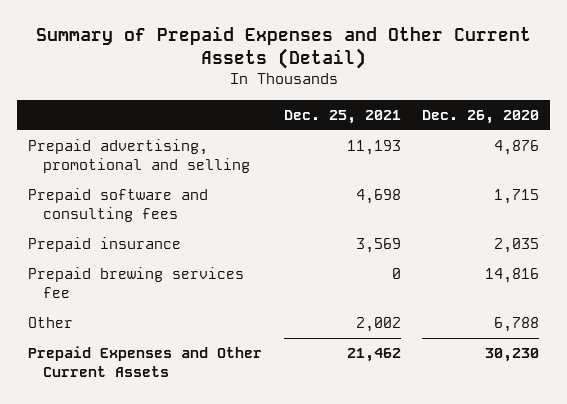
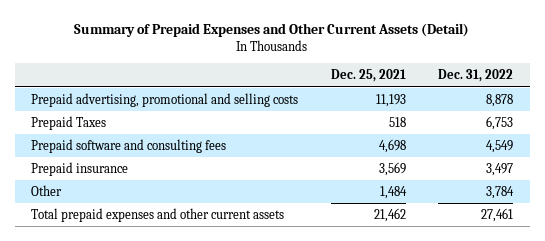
- | Dec. 25, 2021 | Dec. 26, 2020
+ | Dec. 25, 2021 | Dec. 31, 2022
- Prepaid advertising, promotional and selling | 11,193 | 4,876
+ Prepaid advertising, promotional and selling costs | 11,193 | 8,878
+ Prepaid Taxes | 518 | 6,753
- Prepaid brewing services fee | 0 | 14,816
- Other | 2,002 | 6,788
- Prepaid Expenses and Other Current Assets | 21,462 | 30,230
+ Other | 1,484 | 3,784
+ Total prepaid expenses and other current assets | 21,462 | 27,461

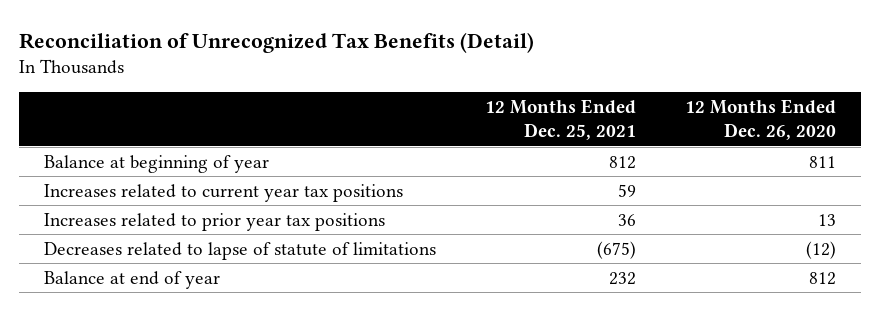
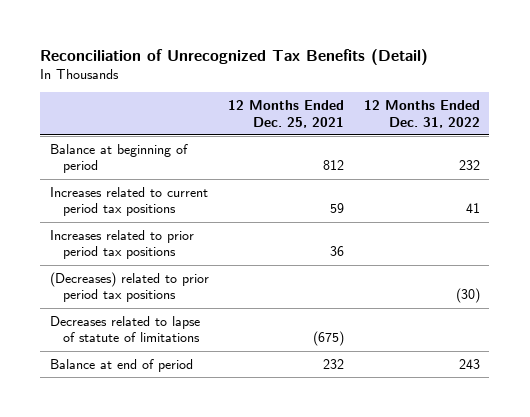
- | 12 Months Ended Dec. 25, 2021 | 12 Months Ended Dec. 26, 2020
+ | 12 Months Ended Dec. 25, 2021 | 12 Months Ended Dec. 31, 2022
- Balance at beginning of year | 812 | 811
- Increases related to current year tax positions | 59 |
- Increases related to prior year tax positions | 36 | 13
+ Balance at beginning of period | 812 | 232
+ Increases related to current period tax positions | 59 | 41
+ Increases related to prior period tax positions | 36 |
+ (Decreases) related to prior period tax positions | | (30)
- Balance at end of year | 232 | 812
+ Balance at end of period | 232 | 243

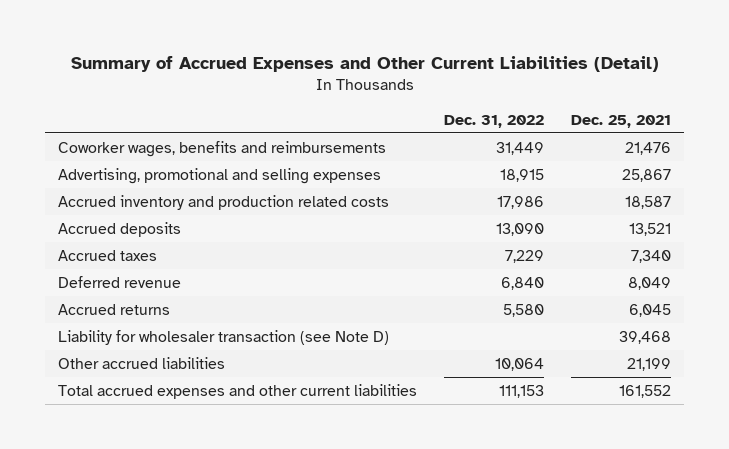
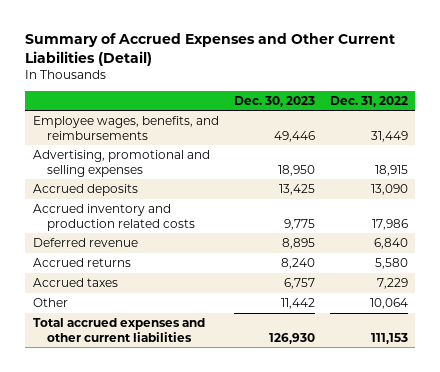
- | Dec. 31, 2022 | Dec. 25, 2021
+ | Dec. 30, 2023 | Dec. 31, 2022
- Coworker wages, benefits and reimbursements | 31,449 | 21,476
+ Employee wages, benefits, and reimbursements | 49,446 | 31,449
moved down: Accrued inventory and production related costs | 9,775 | 17,986
- Liability for wholesaler transaction (see Note D) | | 39,468
- Other accrued liabilities | 10,064 | 21,199
moved down: Accrued taxes | 6,757 | 7,229
+ Other | 11,442 | 10,064

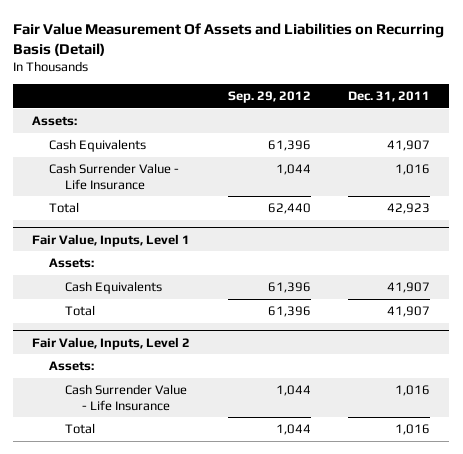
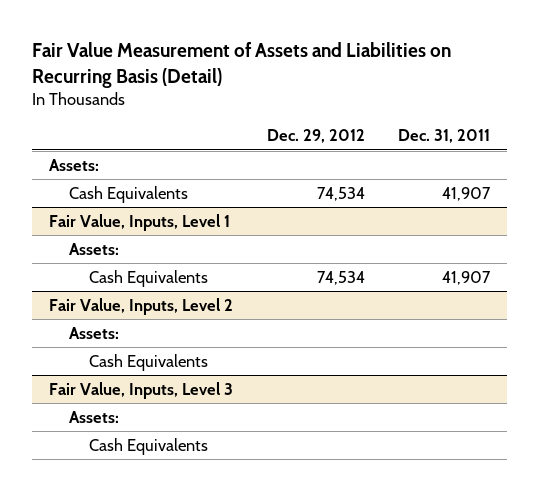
- Fair Value Measurement Of Assets and Liabilities on Recurring Basis (Detail)
+ Fair Value Measurement of Assets and Liabilities on Recurring Basis (Detail)
- | Sep. 29, 2012 | Dec. 31, 2011
+ | Dec. 29, 2012 | Dec. 31, 2011
- Cash Surrender Value - Life Insurance | 1,044 | 1,016
- Total | 62,440 | 42,923
@ Fair Value, Inputs, Level 1
- Total | 61,396 | 41,907
@ Fair Value, Inputs, Level 2
- Cash Surrender Value - Life Insurance | 1,044 | 1,016
- Total | 1,044 | 1,016
+ Cash Equivalents
+ Fair Value, Inputs, Level 3
+ Assets:
+ Cash Equivalents

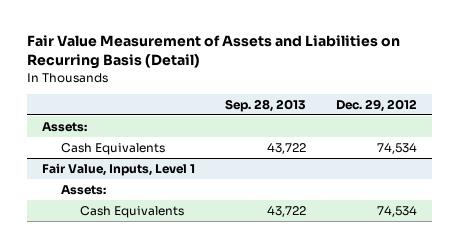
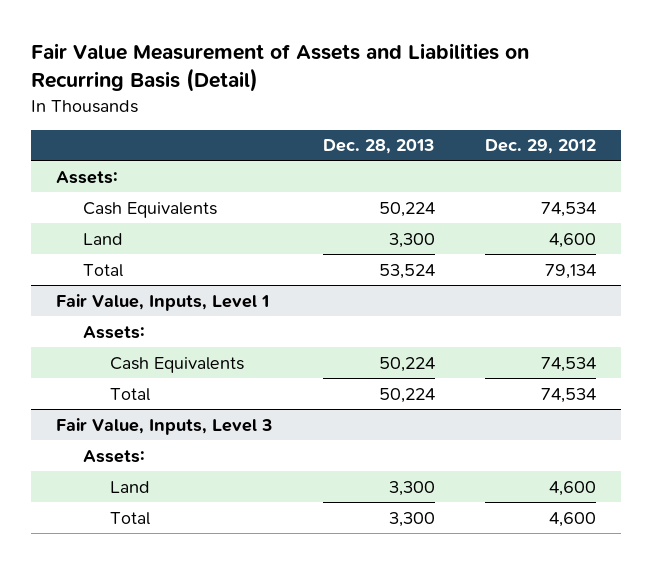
- | Sep. 28, 2013 | Dec. 29, 2012
+ | Dec. 28, 2013 | Dec. 29, 2012
+ Land | 3,300 | 4,600
+ Total | 53,524 | 79,134
@ Fair Value, Inputs, Level 1
+ Total | 50,224 | 74,534
+ Fair Value, Inputs, Level 3
+ Assets:
+ Land | 3,300 | 4,600
+ Total | 3,300 | 4,600

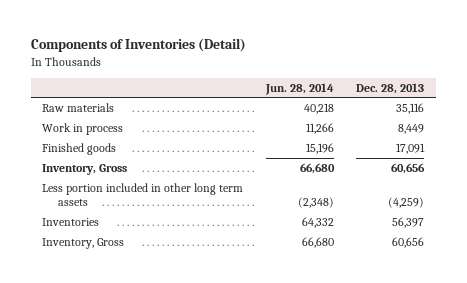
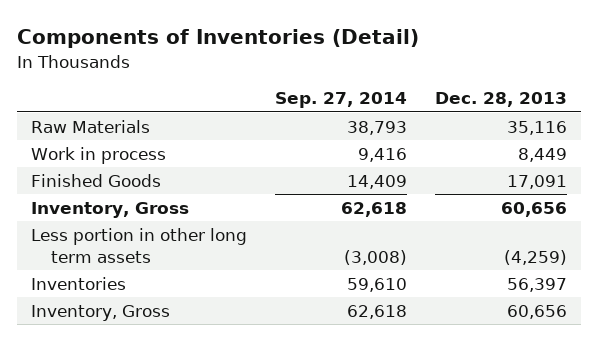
- | Jun. 28, 2014 | Dec. 28, 2013
+ | Sep. 27, 2014 | Dec. 28, 2013
- Raw materials | 40,218 | 35,116
+ Raw Materials | 38,793 | 35,116
- Finished goods | 15,196 | 17,091
+ Finished Goods | 14,409 | 17,091
- Less portion included in other long term assets | (2,348) | (4,259)
+ Less portion in other long term assets | (3,008) | (4,259)

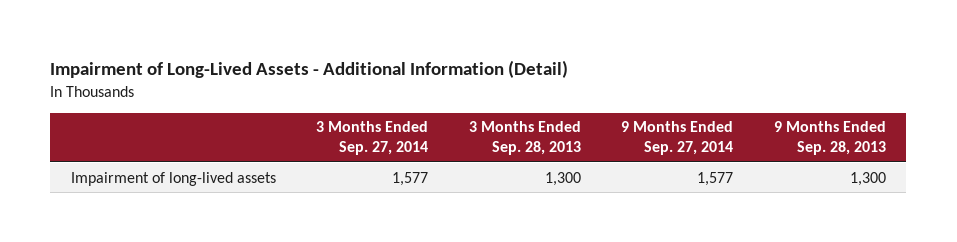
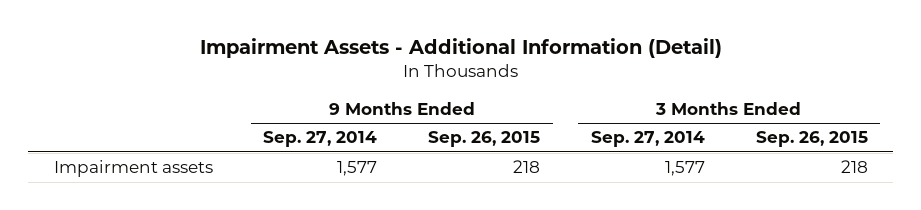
- Impairment of Long-Lived Assets - Additional Information (Detail)
+ Impairment Assets - Additional Information (Detail)
- | 3 Months Ended Sep. 27, 2014 | 3 Months Ended Sep. 28, 2013 | 9 Months Ended Sep. 27, 2014 | 9 Months Ended Sep. 28, 2013
+ | 9 Months Ended Sep. 27, 2014 | 9 Months Ended Sep. 26, 2015 | 3 Months Ended Sep. 27, 2014 | 3 Months Ended Sep. 26, 2015
- Impairment of long-lived assets | 1,577 | 1,300 | 1,577 | 1,300
+ Impairment assets | 1,577 | 218 | 1,577 | 218

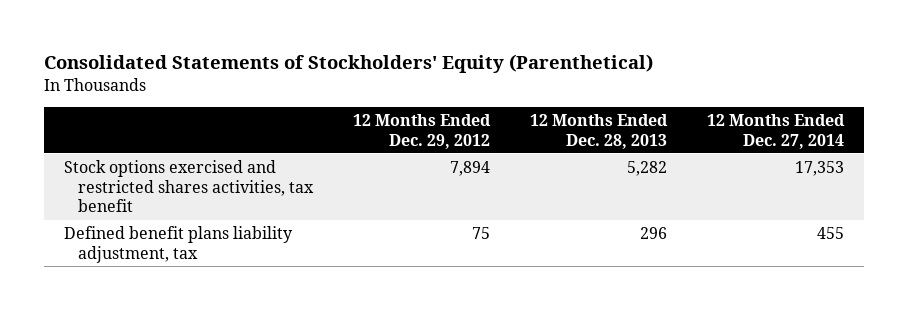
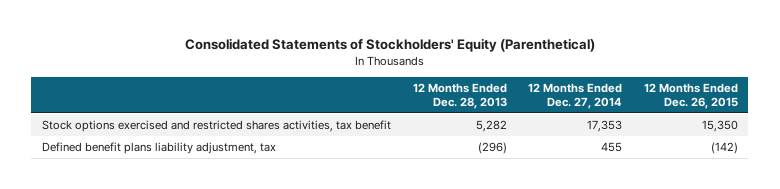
- | 12 Months Ended Dec. 29, 2012 | 12 Months Ended Dec. 28, 2013 | 12 Months Ended Dec. 27, 2014
+ | 12 Months Ended Dec. 28, 2013 | 12 Months Ended Dec. 27, 2014 | 12 Months Ended Dec. 26, 2015
- Defined benefit plans liability adjustment, tax | 75 | 296 | 455
+ Defined benefit plans liability adjustment, tax | (296) | 455 | (142)

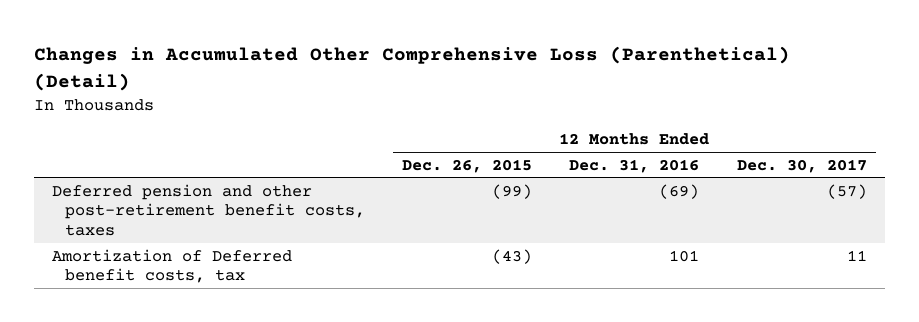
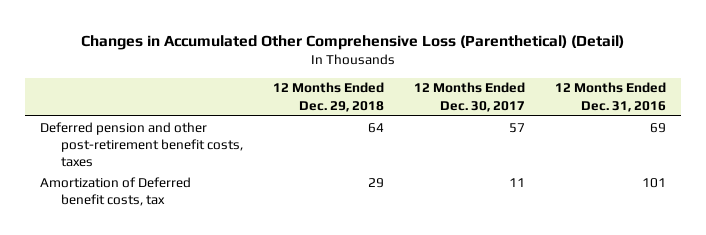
- | 12 Months Ended Dec. 26, 2015 | 12 Months Ended Dec. 31, 2016 | 12 Months Ended Dec. 30, 2017
+ | 12 Months Ended Dec. 29, 2018 | 12 Months Ended Dec. 30, 2017 | 12 Months Ended Dec. 31, 2016
- Deferred pension and other post-retirement benefit costs, taxes | (99) | (69) | (57)
+ Deferred pension and other post-retirement benefit costs, taxes | 64 | 57 | 69

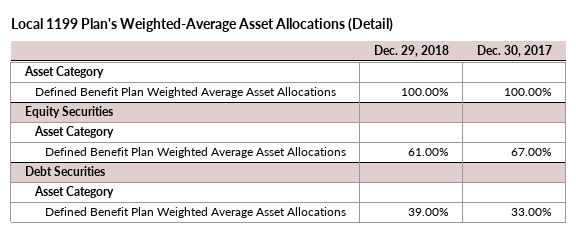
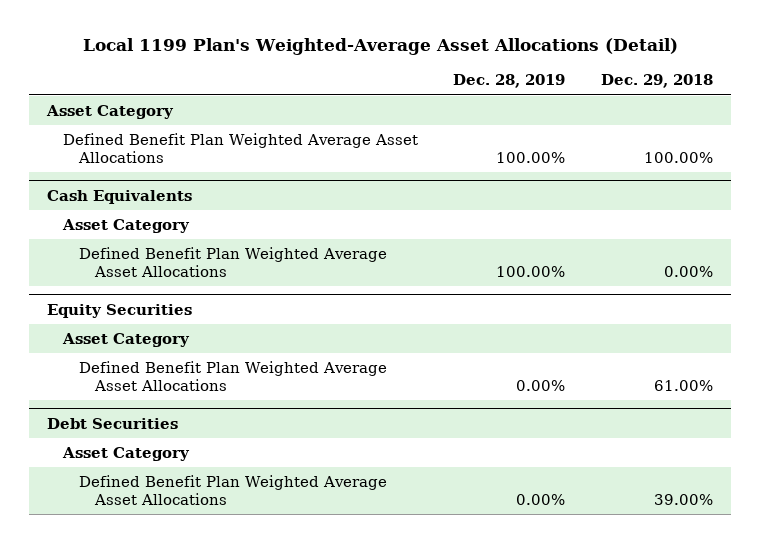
- | Dec. 29, 2018 | Dec. 30, 2017
+ | Dec. 28, 2019 | Dec. 29, 2018
+ Cash Equivalents
+ Asset Category
+ Defined Benefit Plan Weighted Average Asset Allocations | 100.00% | 0.00%

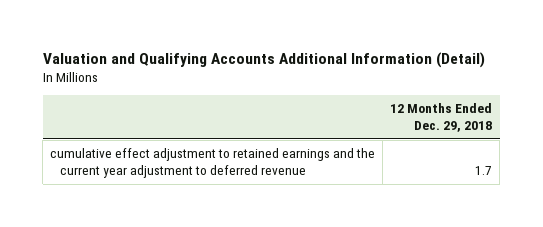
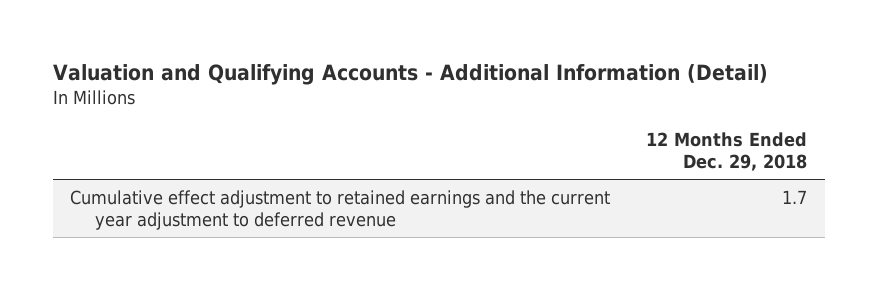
- Valuation and Qualifying Accounts Additional Information (Detail)
+ Valuation and Qualifying Accounts - Additional Information (Detail)
- cumulative effect adjustment to retained earnings and the current year adjustment to deferred revenue | 1.7
+ Cumulative effect adjustment to retained earnings and the current year adjustment to deferred revenue | 1.7

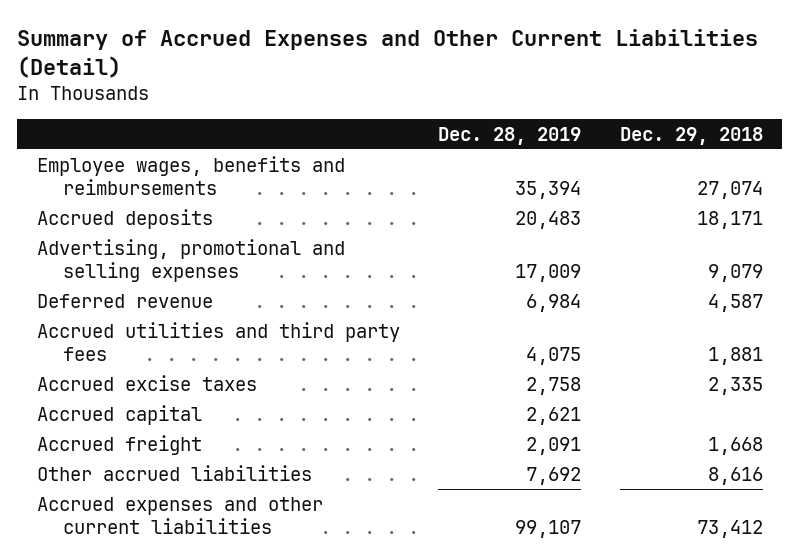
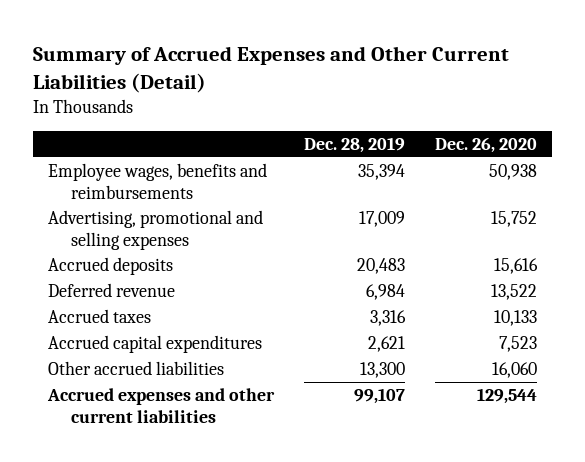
- | Dec. 28, 2019 | Dec. 29, 2018
+ | Dec. 28, 2019 | Dec. 26, 2020
moved down: Accrued deposits | 20,483 | 15,616
- Accrued utilities and third party fees | 4,075 | 1,881
- Accrued excise taxes | 2,758 | 2,335
- Accrued capital | 2,621 |
- Accrued freight | 2,091 | 1,668
- Other accrued liabilities | 7,692 | 8,616
+ Accrued taxes | 3,316 | 10,133
+ Accrued capital expenditures | 2,621 | 7,523
+ Other accrued liabilities | 13,300 | 16,060

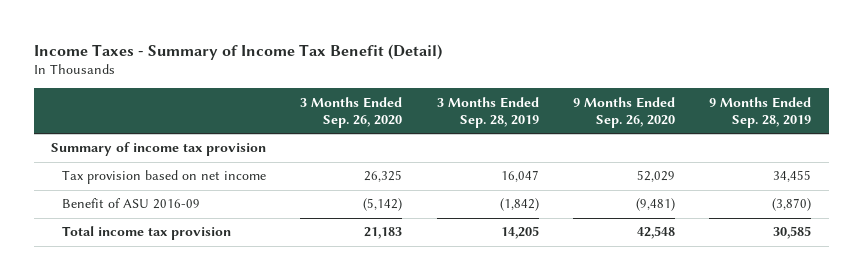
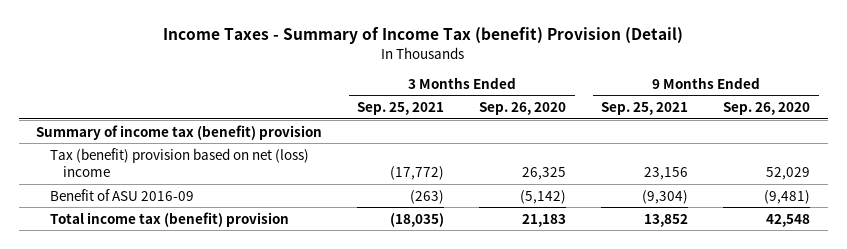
- Income Taxes - Summary of Income Tax Benefit (Detail)
+ Income Taxes - Summary of Income Tax (benefit) Provision (Detail)
- | 3 Months Ended Sep. 26, 2020 | 3 Months Ended Sep. 28, 2019 | 9 Months Ended Sep. 26, 2020 | 9 Months Ended Sep. 28, 2019
+ | 3 Months Ended Sep. 25, 2021 | 3 Months Ended Sep. 26, 2020 | 9 Months Ended Sep. 25, 2021 | 9 Months Ended Sep. 26, 2020
- Summary of income tax provision
- Tax provision based on net income | 26,325 | 16,047 | 52,029 | 34,455
+ Summary of income tax (benefit) provision
+ Tax (benefit) provision based on net (loss) income | (17,772) | 26,325 | 23,156 | 52,029
- Total income tax provision | 21,183 | 14,205 | 42,548 | 30,585
+ Total income tax (benefit) provision | (18,035) | 21,183 | 13,852 | 42,548

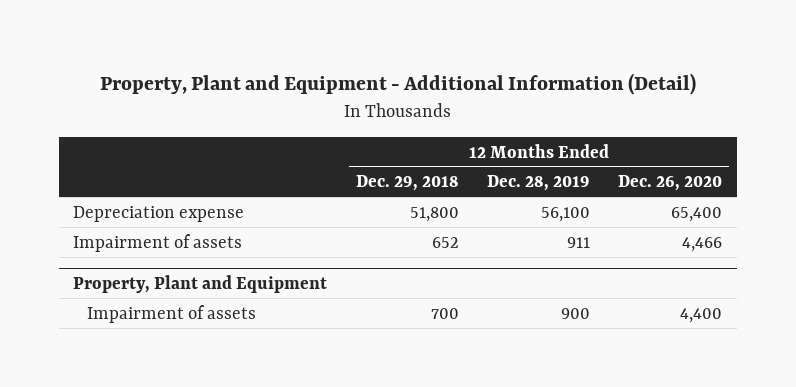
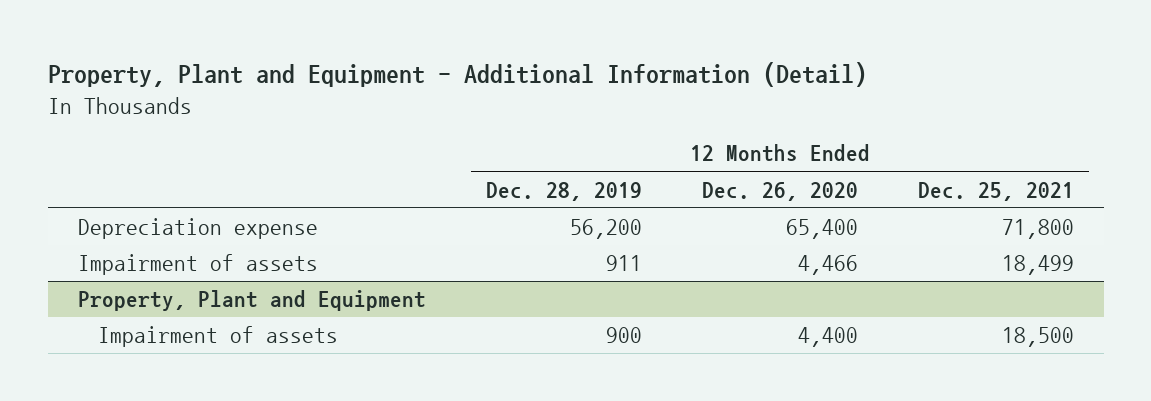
- | 12 Months Ended Dec. 29, 2018 | 12 Months Ended Dec. 28, 2019 | 12 Months Ended Dec. 26, 2020
+ | 12 Months Ended Dec. 28, 2019 | 12 Months Ended Dec. 26, 2020 | 12 Months Ended Dec. 25, 2021
- Depreciation expense | 51,800 | 56,100 | 65,400
+ Depreciation expense | 56,200 | 65,400 | 71,800

